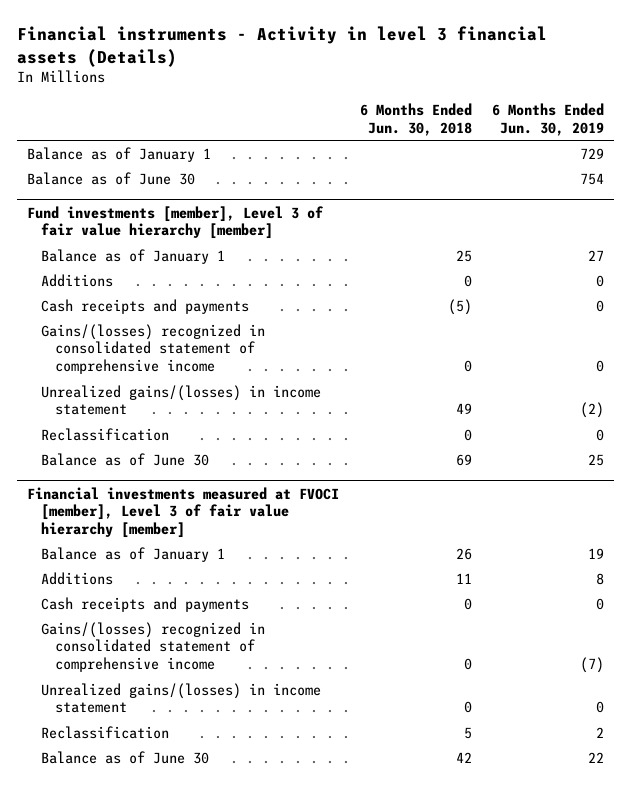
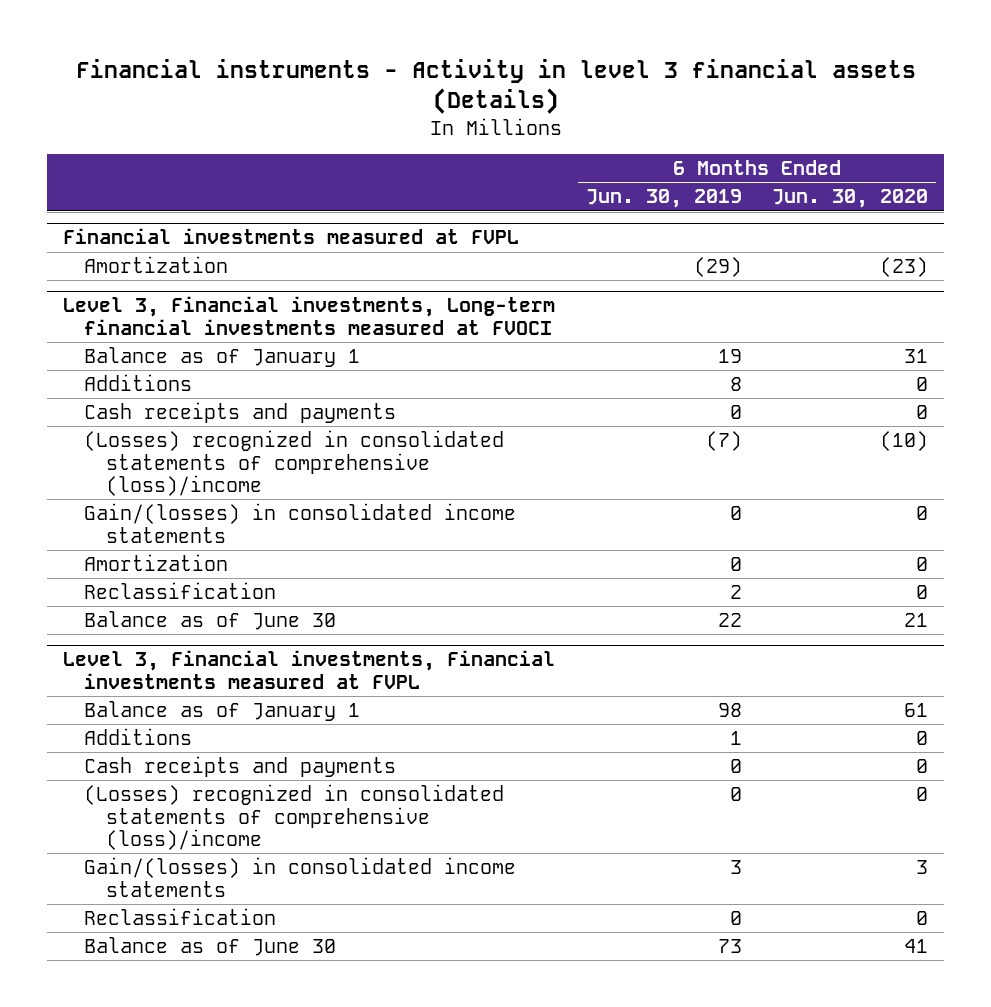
- | 6 Months Ended Jun. 30, 2018 | 6 Months Ended Jun. 30, 2019
+ | 6 Months Ended Jun. 30, 2019 | 6 Months Ended Jun. 30, 2020
- Balance as of January 1 | | 729
- Balance as of June 30 | | 754
- Fund investments [member], Level 3 of fair value hierarchy [member]
- Balance as of January 1 | 25 | 27
- Additions | 0 | 0
- Cash receipts and payments | (5) | 0
- Gains/(losses) recognized in consolidated statement of comprehensive income | 0 | 0
- Unrealized gains/(losses) in income statement | 49 | (2)
- Reclassification | 0 | 0
- Balance as of June 30 | 69 | 25
- Financial investments measured at FVOCI [member], Level 3 of fair value hierarchy [member]
+ Financial investments measured at FVPL
+ Amortization | (29) | (23)
+ Level 3, Financial investments, Long-term financial investments measured at FVOCI
- Gains/(losses) recognized in consolidated statement of comprehensive income | 0 | (7)
- Unrealized gains/(losses) in income statement | 0 | 0
+ (Losses) recognized in consolidated statements of comprehensive (loss)/income | (7) | (10)
+ Gain/(losses) in consolidated income statements | 0 | 0
+ Amortization | 0 | 0
+ Level 3, Financial investments, Financial investments measured at FVPL
+ Balance as of January 1 | 98 | 61
+ Additions | 1 | 0
+ Cash receipts and payments | 0 | 0
+ (Losses) recognized in consolidated statements of comprehensive (loss)/income | 0 | 0
+ Gain/(losses) in consolidated income statements | 3 | 3
+ Reclassification | 0 | 0
+ Balance as of June 30 | 73 | 41

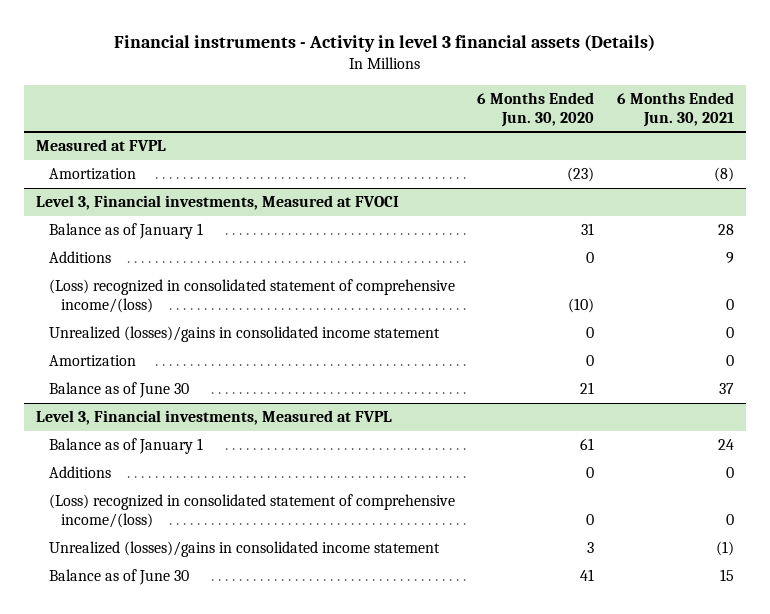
- | 6 Months Ended Jun. 30, 2019 | 6 Months Ended Jun. 30, 2020
+ | 6 Months Ended Jun. 30, 2020 | 6 Months Ended Jun. 30, 2021
- Financial investments measured at FVPL
+ Measured at FVPL
- Level 3, Financial investments, Long-term financial investments measured at FVOCI
+ Level 3, Financial investments, Measured at FVOCI
- Cash receipts and payments | 0 | 0
- (Losses) recognized in consolidated statements of comprehensive (loss)/income | (7) | (10)
- Gain/(losses) in consolidated income statements | 0 | 0
+ (Loss) recognized in consolidated statement of comprehensive income/(loss) | (10) | 0
+ Unrealized (losses)/gains in consolidated income statement | 0 | 0
- Reclassification | 2 | 0
- Level 3, Financial investments, Financial investments measured at FVPL
+ Level 3, Financial investments, Measured at FVPL
- Cash receipts and payments | 0 | 0
- (Losses) recognized in consolidated statements of comprehensive (loss)/income | 0 | 0
- Gain/(losses) in consolidated income statements | 3 | 3
- Reclassification | 0 | 0
+ (Loss) recognized in consolidated statement of comprehensive income/(loss) | 0 | 0
+ Unrealized (losses)/gains in consolidated income statement | 3 | (1)

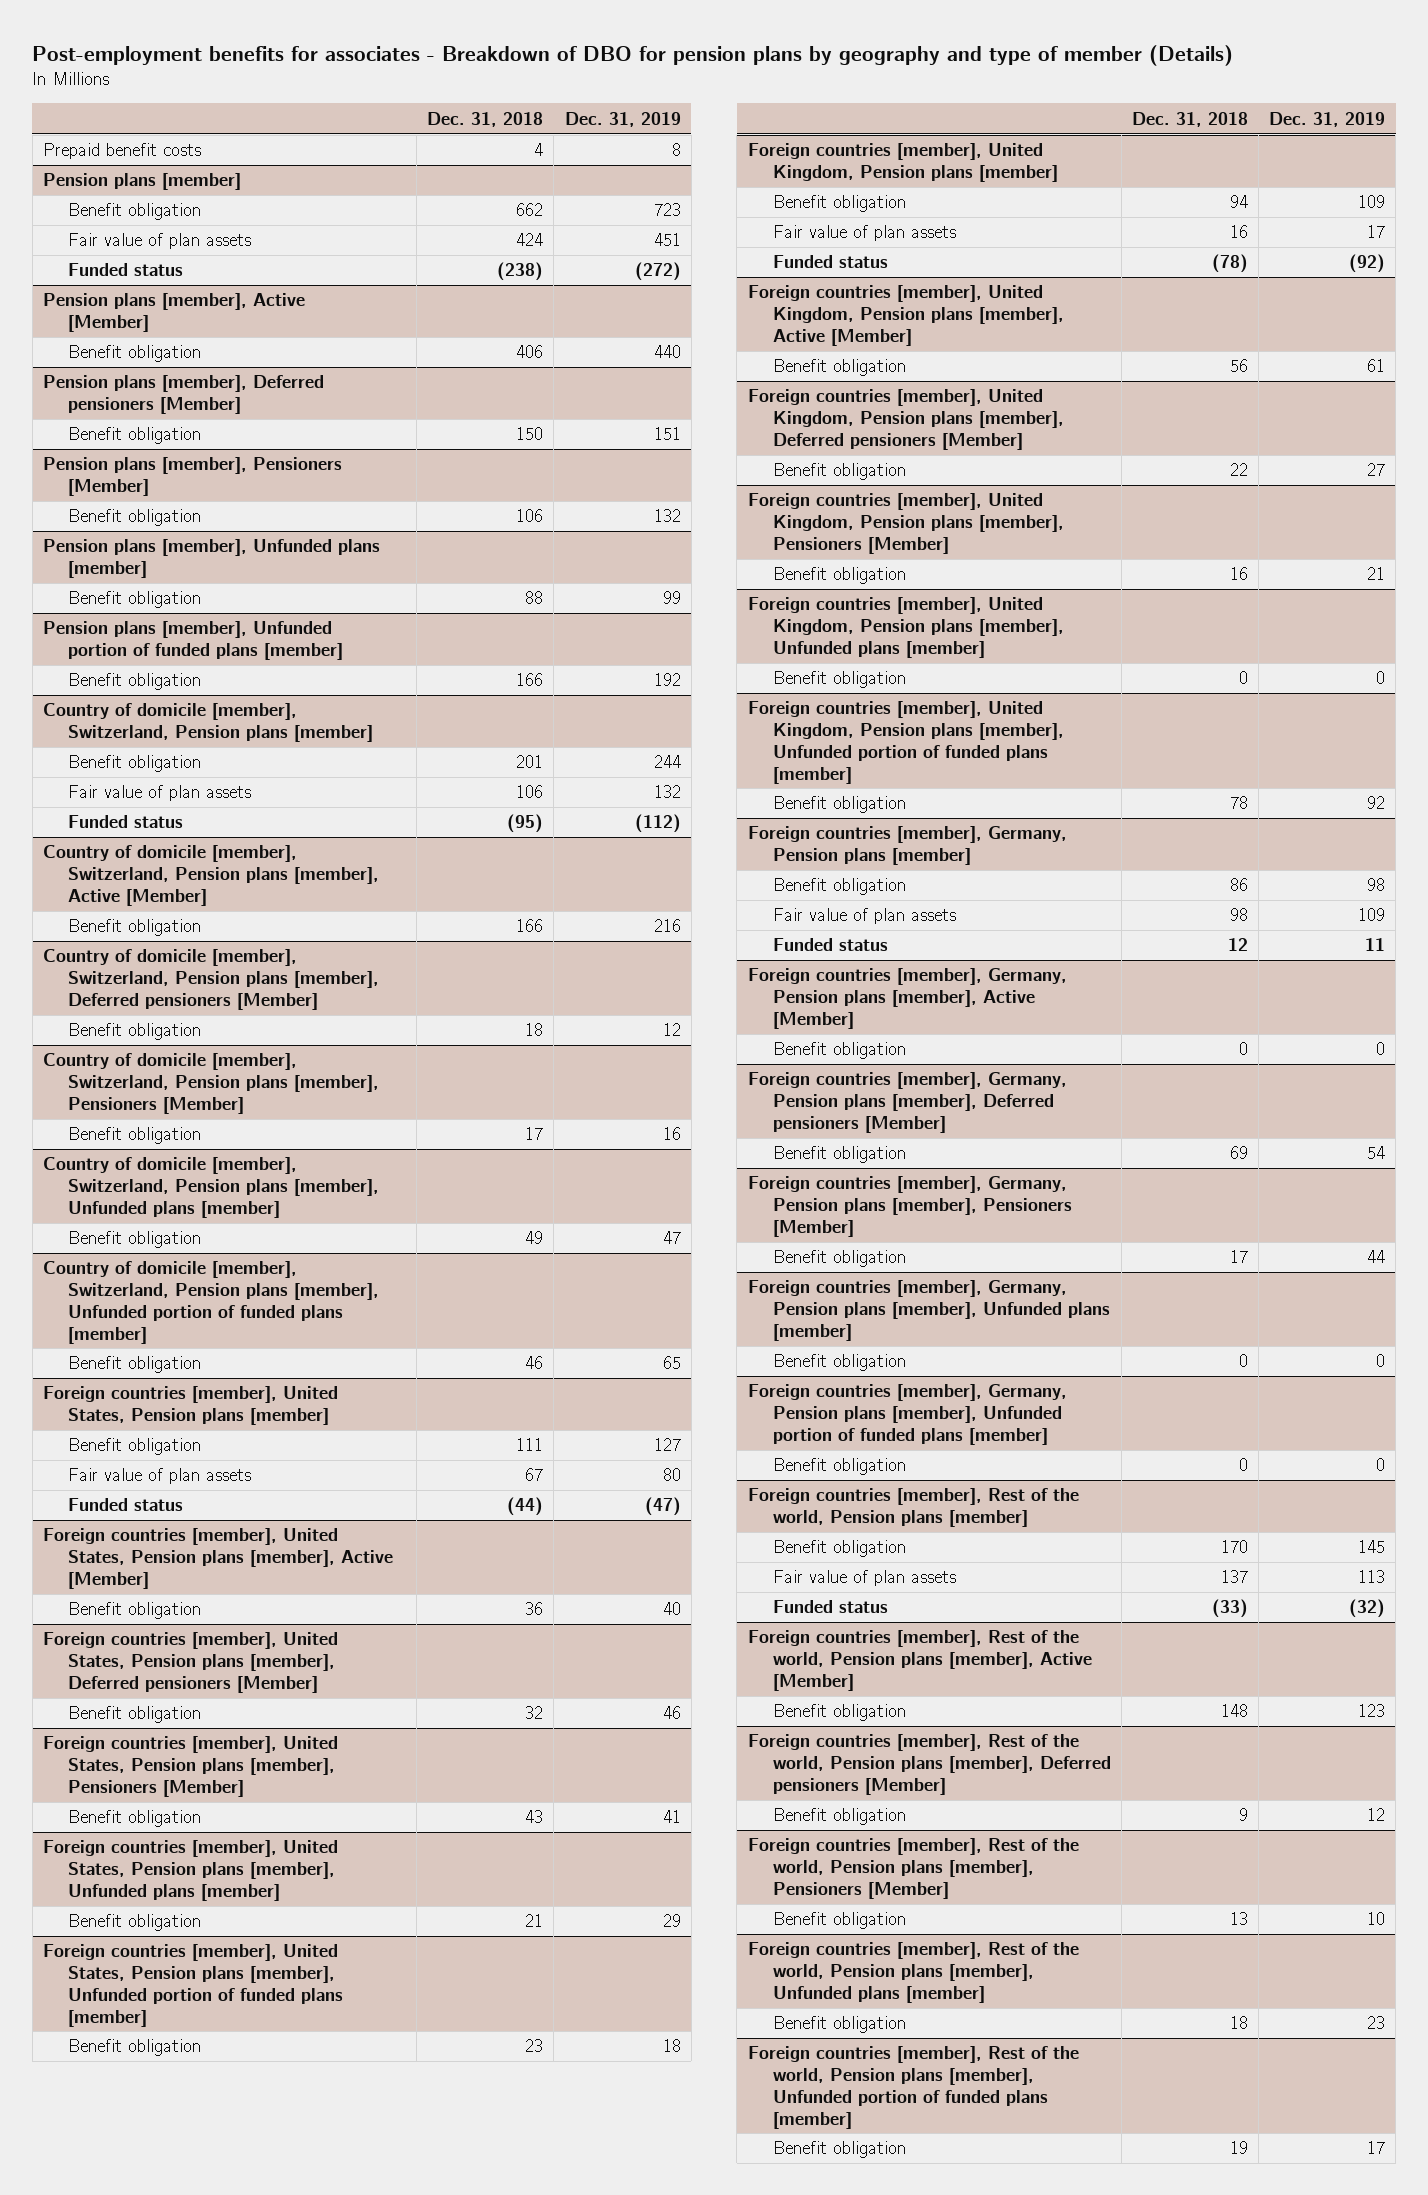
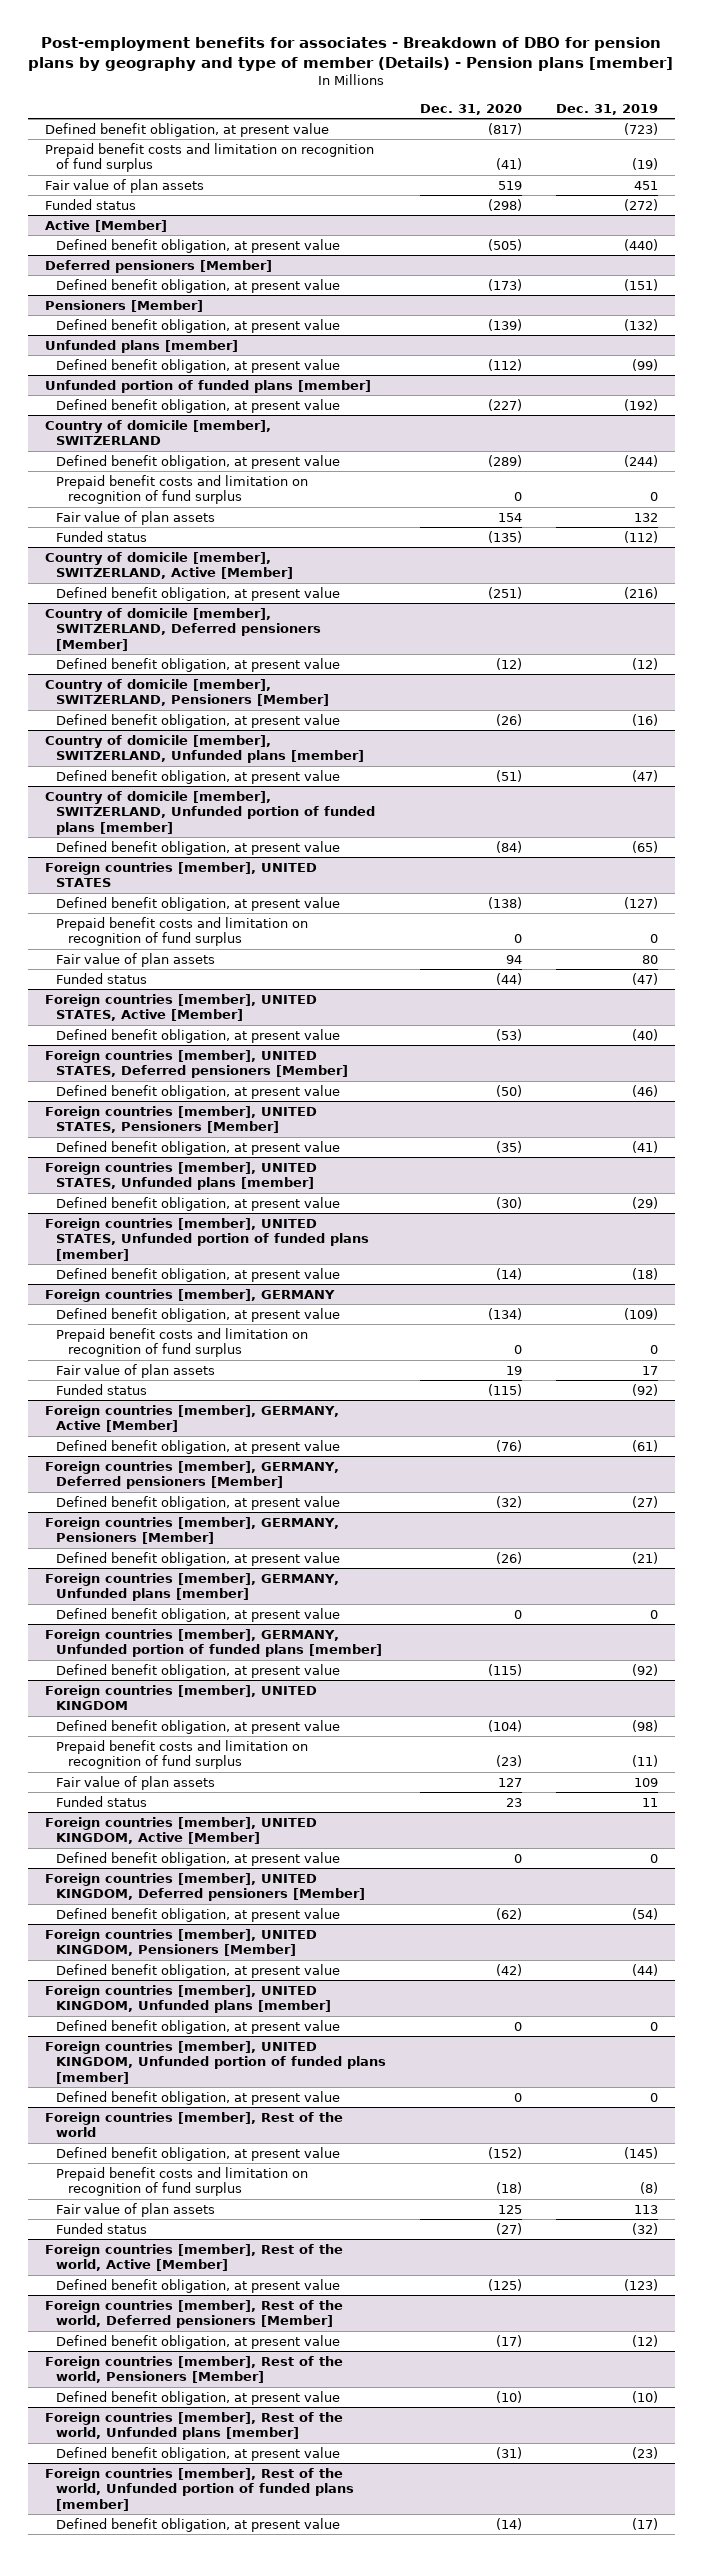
- Post-employment benefits for associates - Breakdown of DBO for pension plans by geography and type of member (Details)
+ Post-employment benefits for associates - Breakdown of DBO for pension plans by geography and type of member (Details) - Pension plans [member]
- | Dec. 31, 2018 | Dec. 31, 2019
+ | Dec. 31, 2020 | Dec. 31, 2019
- Prepaid benefit costs | 4 | 8
- Pension plans [member]
- Benefit obligation | 662 | 723
+ Defined benefit obligation, at present value | (817) | (723)
+ Prepaid benefit costs and limitation on recognition of fund surplus | (41) | (19)
- Pension plans [member], Active [Member]
- Benefit obligation | 406 | 440
- Pension plans [member], Deferred pensioners [Member]
- Benefit obligation | 150 | 151
- Pension plans [member], Pensioners [Member]
- Benefit obligation | 106 | 132
- Pension plans [member], Unfunded plans [member]
- Benefit obligation | 88 | 99
- Pension plans [member], Unfunded portion of funded plans [member]
- Benefit obligation | 166 | 192
- Country of domicile [member], Switzerland, Pension plans [member]
- Benefit obligation | 201 | 244
+ Active [Member]
+ Defined benefit obligation, at present value | (505) | (440)
+ Deferred pensioners [Member]
+ Defined benefit obligation, at present value | (173) | (151)
+ Pensioners [Member]
+ Defined benefit obligation, at present value | (139) | (132)
+ Unfunded plans [member]
+ Defined benefit obligation, at present value | (112) | (99)
+ Unfunded portion of funded plans [member]
+ Defined benefit obligation, at present value | (227) | (192)
+ Country of domicile [member], SWITZERLAND
+ Defined benefit obligation, at present value | (289) | (244)
+ Prepaid benefit costs and limitation on recognition of fund surplus | 0 | 0
- Country of domicile [member], Switzerland, Pension plans [member], Active [Member]
- Benefit obligation | 166 | 216
- Country of domicile [member], Switzerland, Pension plans [member], Deferred pensioners [Member]
- Benefit obligation | 18 | 12
- Country of domicile [member], Switzerland, Pension plans [member], Pensioners [Member]
- Benefit obligation | 17 | 16
- Country of domicile [member], Switzerland, Pension plans [member], Unfunded plans [member]
- Benefit obligation | 49 | 47
- Country of domicile [member], Switzerland, Pension plans [member], Unfunded portion of funded plans [member]
- Benefit obligation | 46 | 65
- Foreign countries [member], United States, Pension plans [member]
- Benefit obligation | 111 | 127
+ Country of domicile [member], SWITZERLAND, Active [Member]
+ Defined benefit obligation, at present value | (251) | (216)
+ Country of domicile [member], SWITZERLAND, Deferred pensioners [Member]
+ Defined benefit obligation, at present value | (12) | (12)
+ Country of domicile [member], SWITZERLAND, Pensioners [Member]
+ Defined benefit obligation, at present value | (26) | (16)
+ Country of domicile [member], SWITZERLAND, Unfunded plans [member]
+ Defined benefit obligation, at present value | (51) | (47)
+ Country of domicile [member], SWITZERLAND, Unfunded portion of funded plans [member]
+ Defined benefit obligation, at present value | (84) | (65)
+ Foreign countries [member], UNITED STATES
+ Defined benefit obligation, at present value | (138) | (127)
+ Prepaid benefit costs and limitation on recognition of fund surplus | 0 | 0
- Foreign countries [member], United States, Pension plans [member], Active [Member]
- Benefit obligation | 36 | 40
- Foreign countries [member], United States, Pension plans [member], Deferred pensioners [Member]
- Benefit obligation | 32 | 46
- Foreign countries [member], United States, Pension plans [member], Pensioners [Member]
- Benefit obligation | 43 | 41
- Foreign countries [member], United States, Pension plans [member], Unfunded plans [member]
- Benefit obligation | 21 | 29
- Foreign countries [member], United States, Pension plans [member], Unfunded portion of funded plans [member]
- Benefit obligation | 23 | 18
- Foreign countries [member], United Kingdom, Pension plans [member]
- Benefit obligation | 94 | 109
+ Foreign countries [member], UNITED STATES, Active [Member]
+ Defined benefit obligation, at present value | (53) | (40)
+ Foreign countries [member], UNITED STATES, Deferred pensioners [Member]
+ Defined benefit obligation, at present value | (50) | (46)
+ Foreign countries [member], UNITED STATES, Pensioners [Member]
+ Defined benefit obligation, at present value | (35) | (41)
+ Foreign countries [member], UNITED STATES, Unfunded plans [member]
+ Defined benefit obligation, at present value | (30) | (29)
+ Foreign countries [member], UNITED STATES, Unfunded portion of funded plans [member]
+ Defined benefit obligation, at present value | (14) | (18)
+ Foreign countries [member], GERMANY
+ Defined benefit obligation, at present value | (134) | (109)
+ Prepaid benefit costs and limitation on recognition of fund surplus | 0 | 0
- Foreign countries [member], United Kingdom, Pension plans [member], Active [Member]
- Benefit obligation | 56 | 61
- Foreign countries [member], United Kingdom, Pension plans [member], Deferred pensioners [Member]
- Benefit obligation | 22 | 27
- Foreign countries [member], United Kingdom, Pension plans [member], Pensioners [Member]
- Benefit obligation | 16 | 21
- Foreign countries [member], United Kingdom, Pension plans [member], Unfunded plans [member]
- Benefit obligation | 0 | 0
- Foreign countries [member], United Kingdom, Pension plans [member], Unfunded portion of funded plans [member]
- Benefit obligation | 78 | 92
- Foreign countries [member], Germany, Pension plans [member]
- Benefit obligation | 86 | 98
+ Foreign countries [member], GERMANY, Active [Member]
+ Defined benefit obligation, at present value | (76) | (61)
+ Foreign countries [member], GERMANY, Deferred pensioners [Member]
+ Defined benefit obligation, at present value | (32) | (27)
+ Foreign countries [member], GERMANY, Pensioners [Member]
+ Defined benefit obligation, at present value | (26) | (21)
+ Foreign countries [member], GERMANY, Unfunded plans [member]
+ Defined benefit obligation, at present value | 0 | 0
+ Foreign countries [member], GERMANY, Unfunded portion of funded plans [member]
+ Defined benefit obligation, at present value | (115) | (92)
+ Foreign countries [member], UNITED KINGDOM
+ Defined benefit obligation, at present value | (104) | (98)
+ Prepaid benefit costs and limitation on recognition of fund surplus | (23) | (11)
- Foreign countries [member], Germany, Pension plans [member], Active [Member]
- Benefit obligation | 0 | 0
- Foreign countries [member], Germany, Pension plans [member], Deferred pensioners [Member]
- Benefit obligation | 69 | 54
- Foreign countries [member], Germany, Pension plans [member], Pensioners [Member]
- Benefit obligation | 17 | 44
- Foreign countries [member], Germany, Pension plans [member], Unfunded plans [member]
- Benefit obligation | 0 | 0
- Foreign countries [member], Germany, Pension plans [member], Unfunded portion of funded plans [member]
- Benefit obligation | 0 | 0
- Foreign countries [member], Rest of the world, Pension plans [member]
- Benefit obligation | 170 | 145
+ Foreign countries [member], UNITED KINGDOM, Active [Member]
+ Defined benefit obligation, at present value | 0 | 0
+ Foreign countries [member], UNITED KINGDOM, Deferred pensioners [Member]
+ Defined benefit obligation, at present value | (62) | (54)
+ Foreign countries [member], UNITED KINGDOM, Pensioners [Member]
+ Defined benefit obligation, at present value | (42) | (44)
+ Foreign countries [member], UNITED KINGDOM, Unfunded plans [member]
+ Defined benefit obligation, at present value | 0 | 0
+ Foreign countries [member], UNITED KINGDOM, Unfunded portion of funded plans [member]
+ Defined benefit obligation, at present value | 0 | 0
+ Foreign countries [member], Rest of the world
+ Defined benefit obligation, at present value | (152) | (145)
+ Prepaid benefit costs and limitation on recognition of fund surplus | (18) | (8)
- Foreign countries [member], Rest of the world, Pension plans [member], Active [Member]
- Benefit obligation | 148 | 123
- Foreign countries [member], Rest of the world, Pension plans [member], Deferred pensioners [Member]
- Benefit obligation | 9 | 12
- Foreign countries [member], Rest of the world, Pension plans [member], Pensioners [Member]
- Benefit obligation | 13 | 10
- Foreign countries [member], Rest of the world, Pension plans [member], Unfunded plans [member]
- Benefit obligation | 18 | 23
- Foreign countries [member], Rest of the world, Pension plans [member], Unfunded portion of funded plans [member]
- Benefit obligation | 19 | 17
+ Foreign countries [member], Rest of the world, Active [Member]
+ Defined benefit obligation, at present value | (125) | (123)
+ Foreign countries [member], Rest of the world, Deferred pensioners [Member]
+ Defined benefit obligation, at present value | (17) | (12)
+ Foreign countries [member], Rest of the world, Pensioners [Member]
+ Defined benefit obligation, at present value | (10) | (10)
+ Foreign countries [member], Rest of the world, Unfunded plans [member]
+ Defined benefit obligation, at present value | (31) | (23)
+ Foreign countries [member], Rest of the world, Unfunded portion of funded plans [member]
+ Defined benefit obligation, at present value | (14) | (17)

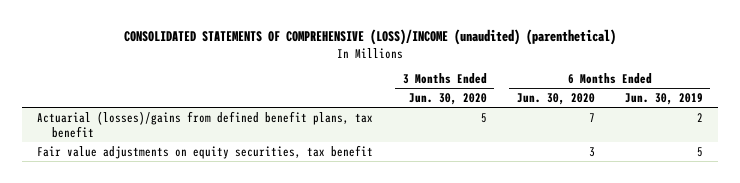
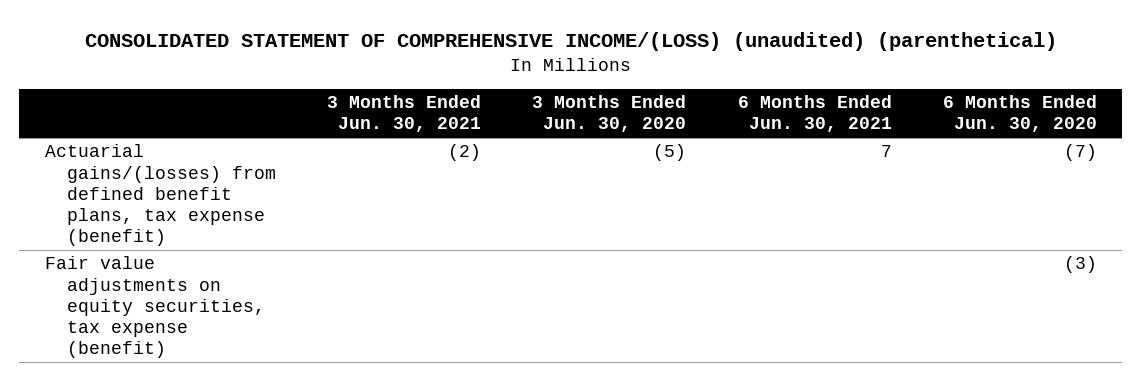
- CONSOLIDATED STATEMENTS OF COMPREHENSIVE (LOSS)/INCOME (unaudited) (parenthetical)
+ CONSOLIDATED STATEMENT OF COMPREHENSIVE INCOME/(LOSS) (unaudited) (parenthetical)
- | 3 Months Ended Jun. 30, 2020 | 6 Months Ended Jun. 30, 2020 | 6 Months Ended Jun. 30, 2019
+ | 3 Months Ended Jun. 30, 2021 | 3 Months Ended Jun. 30, 2020 | 6 Months Ended Jun. 30, 2021 | 6 Months Ended Jun. 30, 2020
- Actuarial (losses)/gains from defined benefit plans, tax benefit | 5 | 7 | 2
- Fair value adjustments on equity securities, tax benefit | | 3 | 5
+ Actuarial gains/(losses) from defined benefit plans, tax expense (benefit) | (2) | (5) | 7 | (7)
+ Fair value adjustments on equity securities, tax expense (benefit) | | | | (3)

